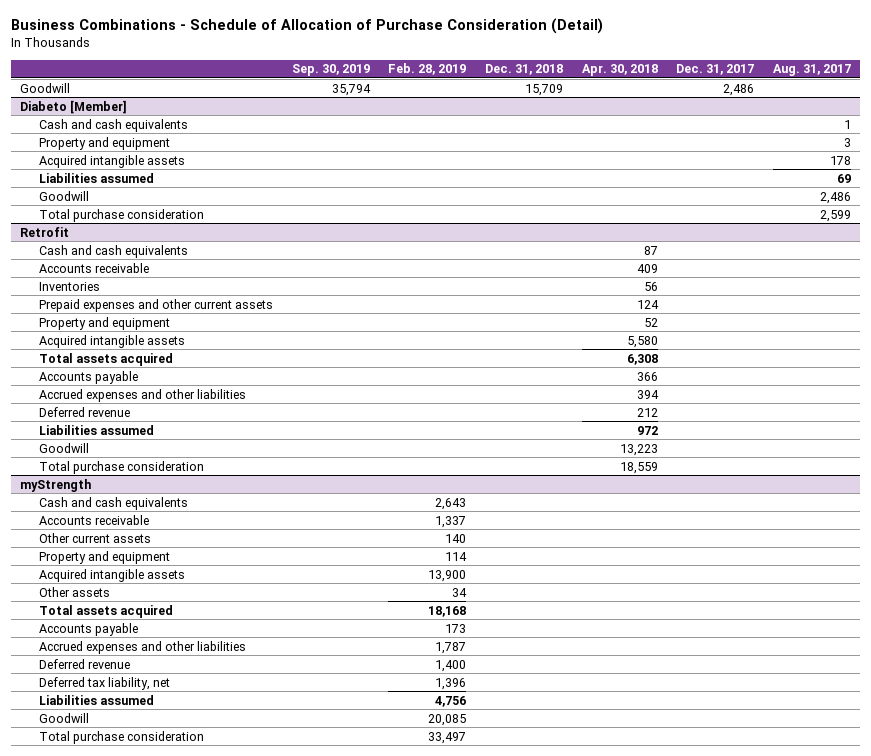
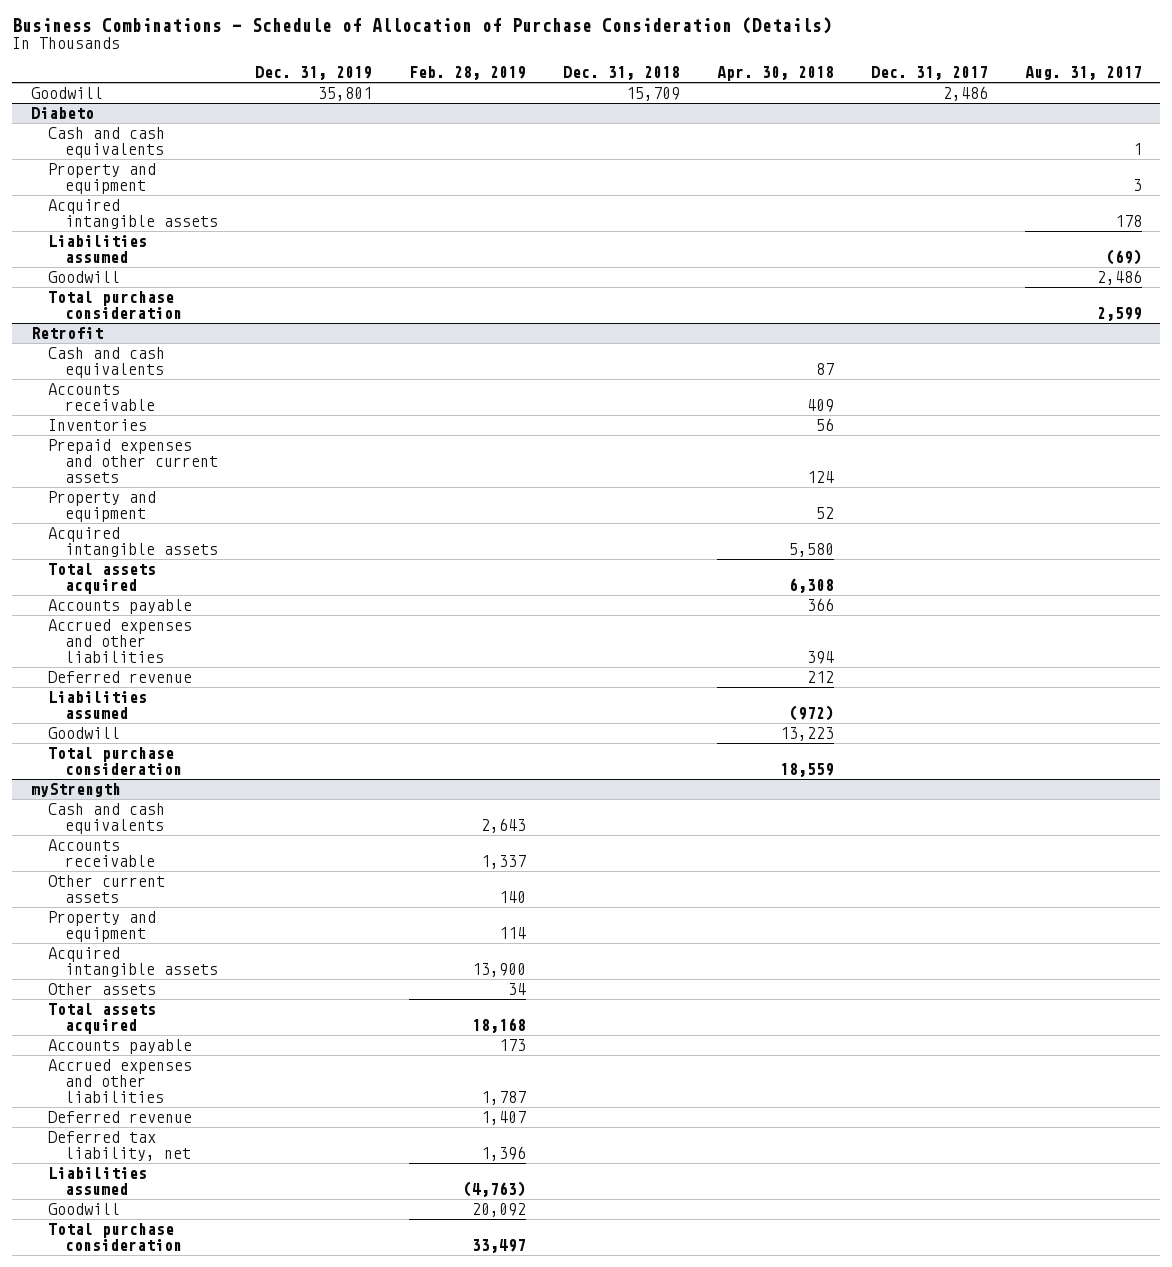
- Business Combinations - Schedule of Allocation of Purchase Consideration (Detail)
+ Business Combinations - Schedule of Allocation of Purchase Consideration (Details)
- | Sep. 30, 2019 | Feb. 28, 2019 | Dec. 31, 2018 | Apr. 30, 2018 | Dec. 31, 2017 | Aug. 31, 2017
+ | Dec. 31, 2019 | Feb. 28, 2019 | Dec. 31, 2018 | Apr. 30, 2018 | Dec. 31, 2017 | Aug. 31, 2017
- Diabeto [Member]
+ Diabeto
- Liabilities assumed | | | | | | 69
+ Liabilities assumed | | | | | | (69)
@ Retrofit
- Liabilities assumed | | | | 972 | |
+ Liabilities assumed | | | | (972) | |
@ myStrength
- Deferred revenue | | 1,400 | | | |
+ Deferred revenue | | 1,407 | | | |
- Liabilities assumed | | 4,756 | | | |
- Goodwill | | 20,085 | | | |
+ Liabilities assumed | | (4,763) | | | |
+ Goodwill | | 20,092 | | | |

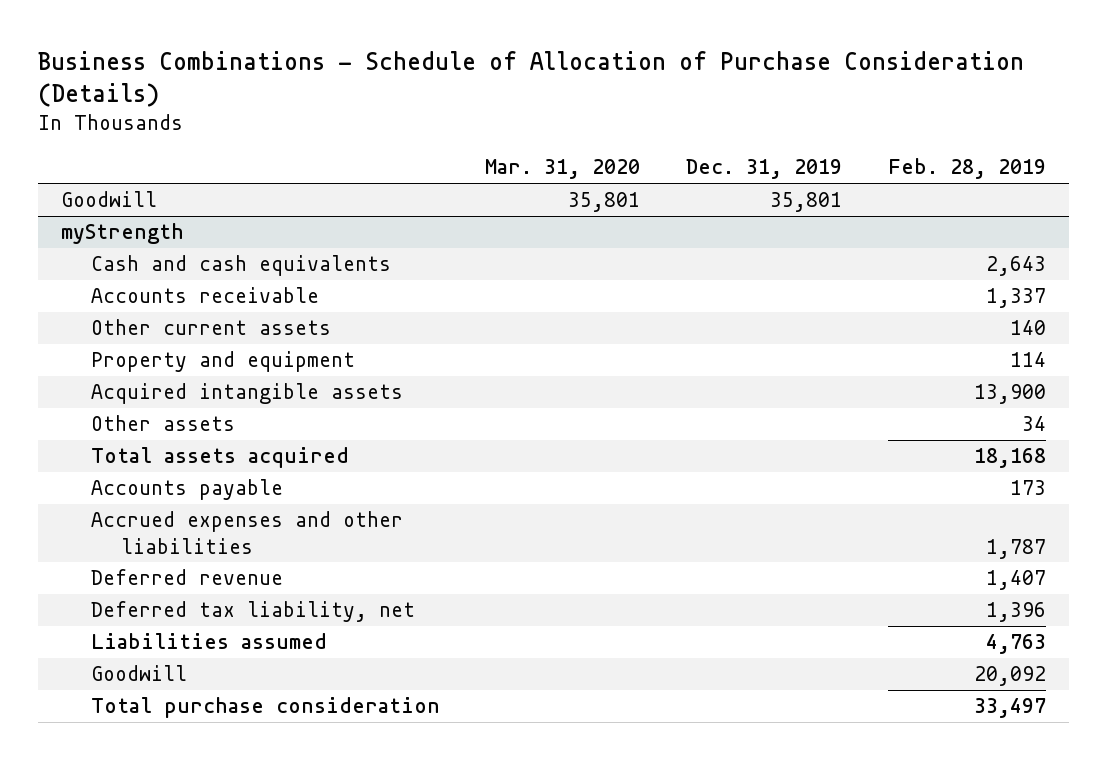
- | Dec. 31, 2019 | Feb. 28, 2019 | Dec. 31, 2018 | Apr. 30, 2018 | Dec. 31, 2017 | Aug. 31, 2017
+ | Mar. 31, 2020 | Dec. 31, 2019 | Feb. 28, 2019
- Diabeto
- Cash and cash equivalents | | | | | | 1
- Property and equipment | | | | | | 3
- Acquired intangible assets | | | | | | 178
- Liabilities assumed | | | | | | (69)
- Goodwill | | | | | | 2,486
- Total purchase consideration | | | | | | 2,599
- Retrofit
- Cash and cash equivalents | | | | 87 | |
- Accounts receivable | | | | 409 | |
- Inventories | | | | 56 | |
- Prepaid expenses and other current assets | | | | 124 | |
- Property and equipment | | | | 52 | |
- Acquired intangible assets | | | | 5,580 | |
- Total assets acquired | | | | 6,308 | |
- Accounts payable | | | | 366 | |
- Accrued expenses and other liabilities | | | | 394 | |
- Deferred revenue | | | | 212 | |
- Liabilities assumed | | | | (972) | |
- Goodwill | | | | 13,223 | |
- Total purchase consideration | | | | 18,559 | |
@ myStrength
- Liabilities assumed | | (4,763) | | | |
+ Liabilities assumed | | | 4,763

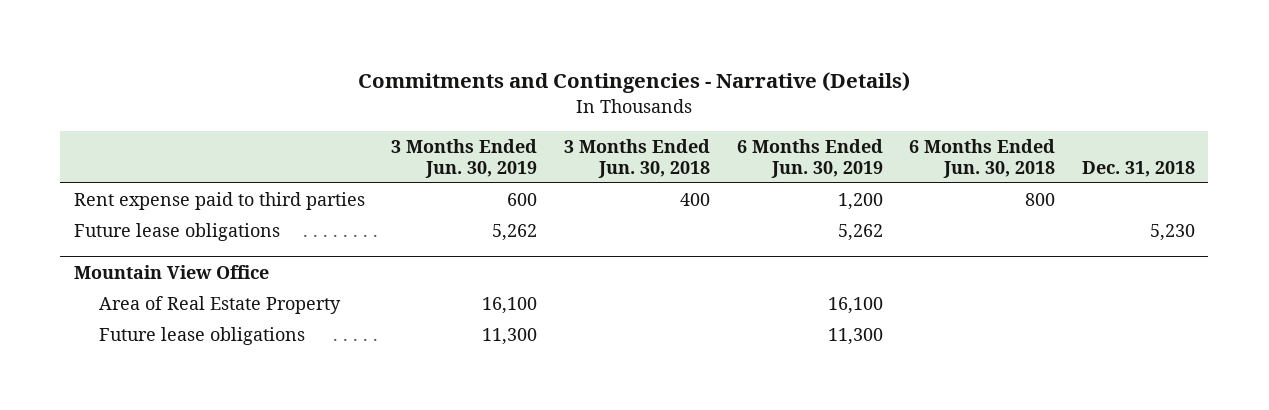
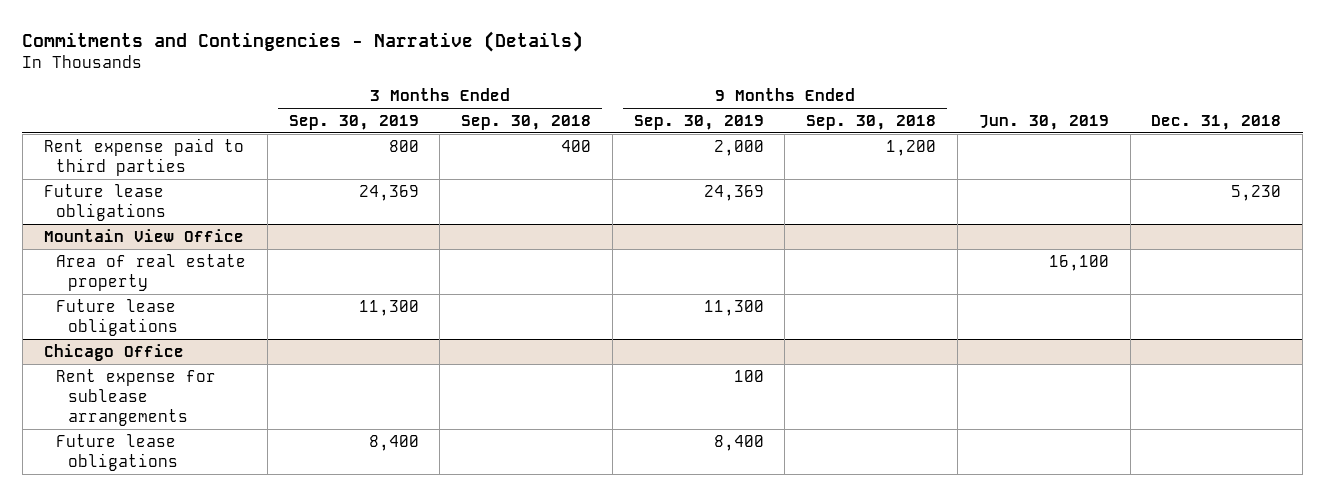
- | 3 Months Ended Jun. 30, 2019 | 3 Months Ended Jun. 30, 2018 | 6 Months Ended Jun. 30, 2019 | 6 Months Ended Jun. 30, 2018 | Dec. 31, 2018
+ | 3 Months Ended Sep. 30, 2019 | 3 Months Ended Sep. 30, 2018 | 9 Months Ended Sep. 30, 2019 | 9 Months Ended Sep. 30, 2018 | Jun. 30, 2019 | Dec. 31, 2018
@ Mountain View Office
- Area of Real Estate Property | 16,100 | | 16,100 | |
+ Area of real estate property | | | | | 16,100 |
+ Chicago Office
+ Rent expense for sublease arrangements | | | 100 | | |
+ Future lease obligations | 8,400 | | 8,400 | | |

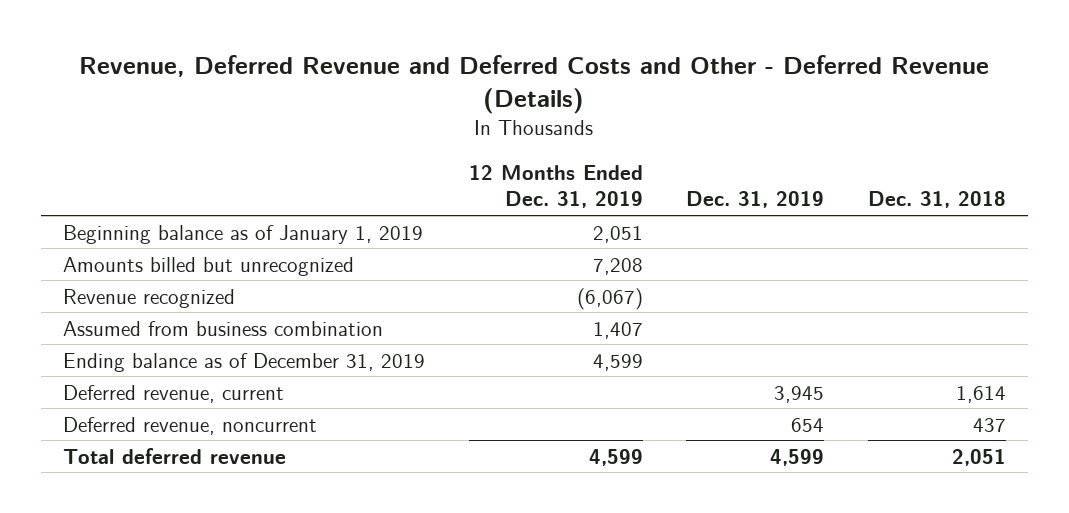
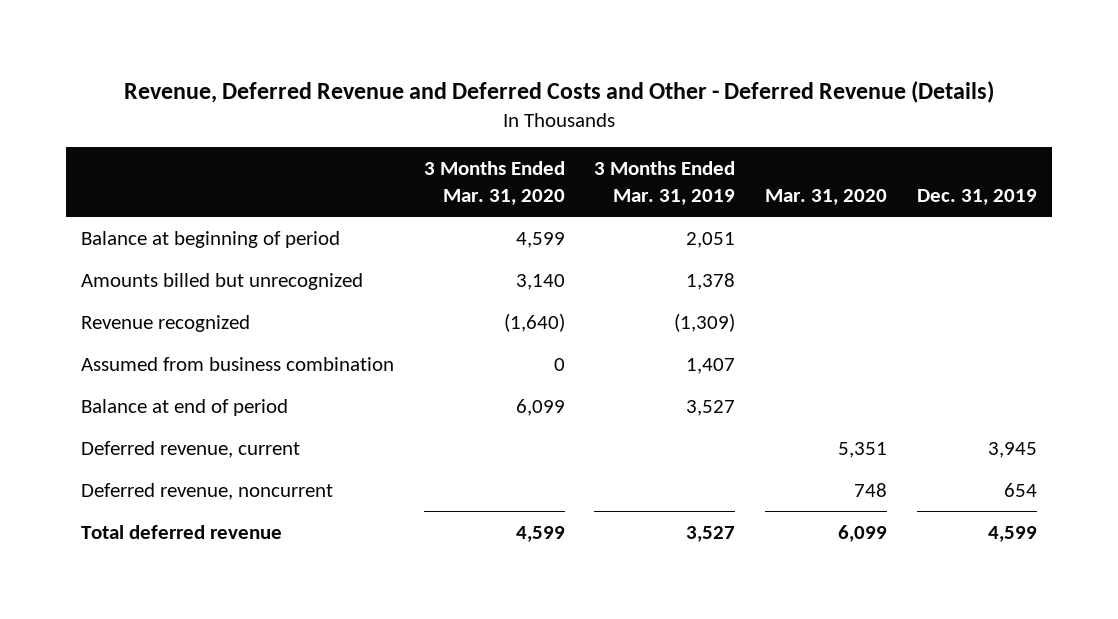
- | 12 Months Ended Dec. 31, 2019 | Dec. 31, 2019 | Dec. 31, 2018
+ | 3 Months Ended Mar. 31, 2020 | 3 Months Ended Mar. 31, 2019 | Mar. 31, 2020 | Dec. 31, 2019
- Beginning balance as of January 1, 2019 | 2,051 | |
+ Balance at beginning of period | 4,599 | 2,051 | |
- Ending balance as of December 31, 2019 | 4,599 | |
+ Balance at end of period | 6,099 | 3,527 | |

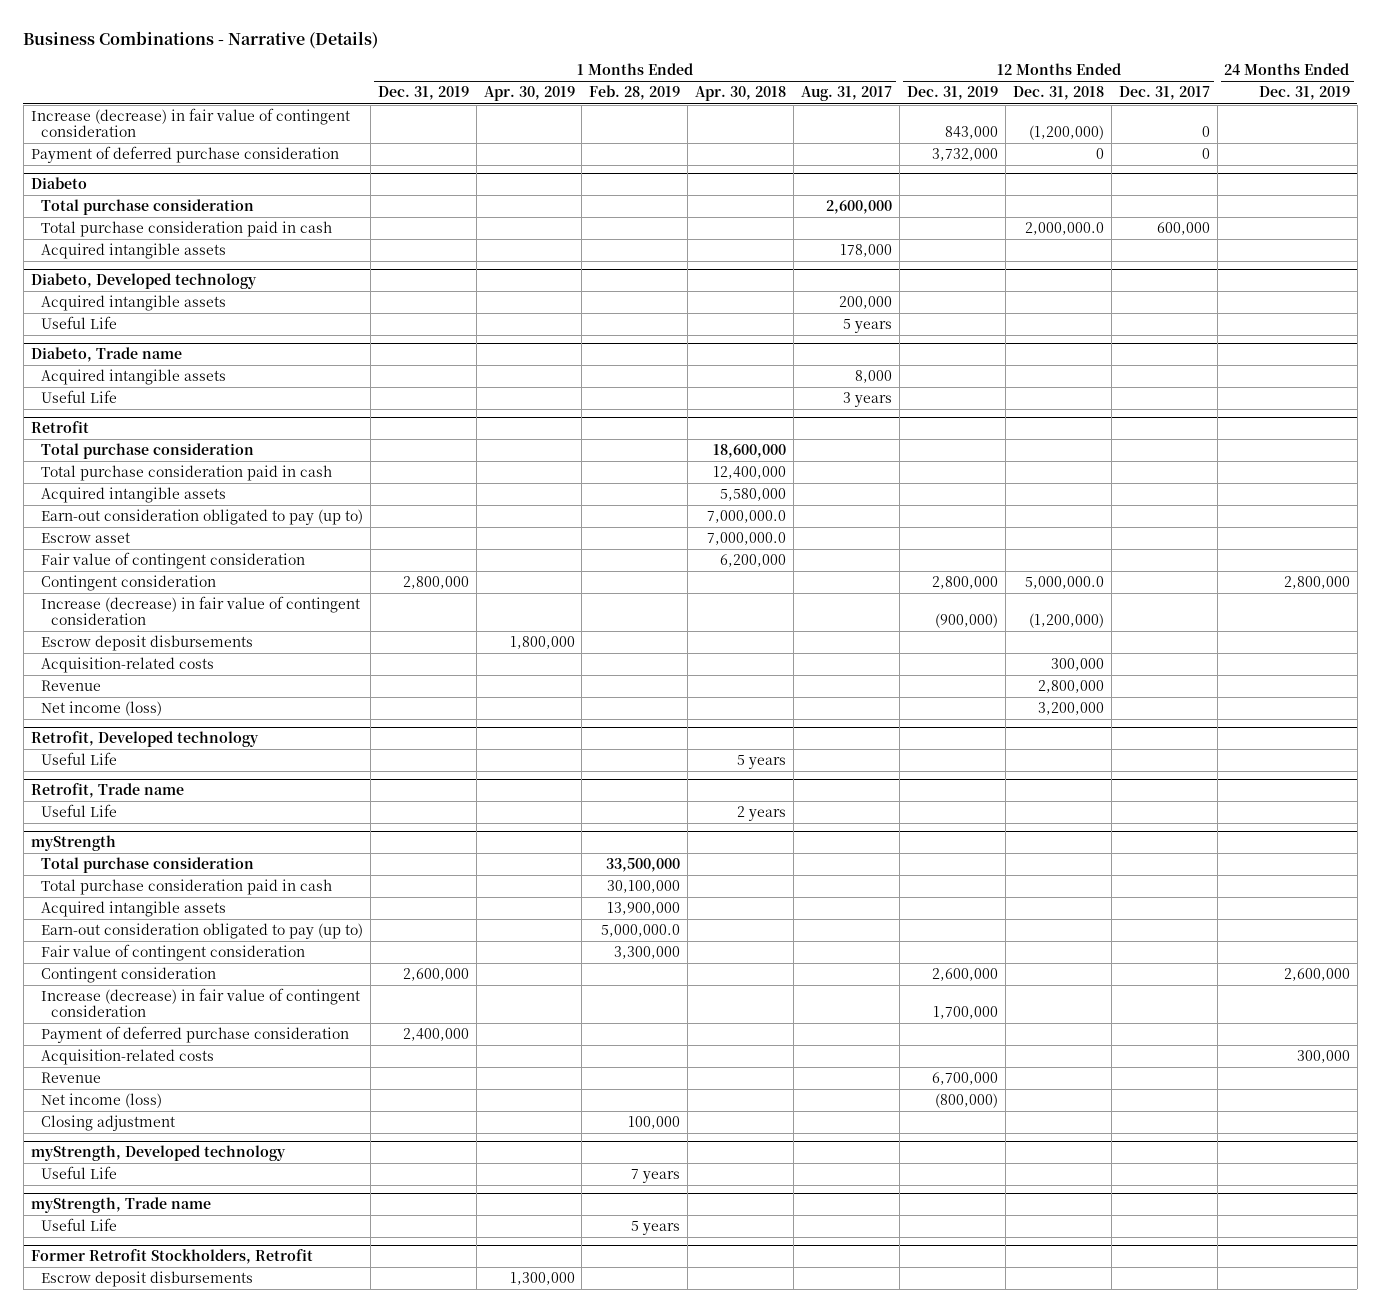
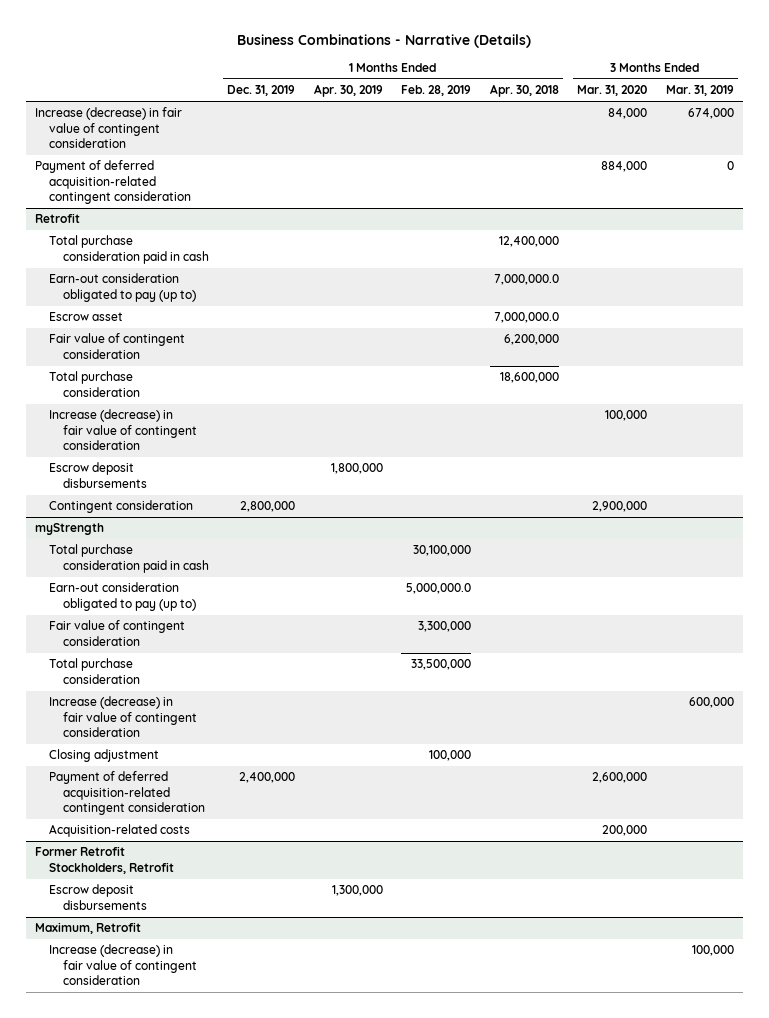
- | 1 Months Ended Dec. 31, 2019 | 1 Months Ended Apr. 30, 2019 | 1 Months Ended Feb. 28, 2019 | 1 Months Ended Apr. 30, 2018 | 1 Months Ended Aug. 31, 2017 | 12 Months Ended Dec. 31, 2019 | 12 Months Ended Dec. 31, 2018 | 12 Months Ended Dec. 31, 2017 | 24 Months Ended Dec. 31, 2019
+ | 1 Months Ended Dec. 31, 2019 | 1 Months Ended Apr. 30, 2019 | 1 Months Ended Feb. 28, 2019 | 1 Months Ended Apr. 30, 2018 | 3 Months Ended Mar. 31, 2020 | 3 Months Ended Mar. 31, 2019
- Payment of deferred purchase consideration | | | | | | 3,732,000 | 0 | 0 |
- Diabeto
- Total purchase consideration | | | | | 2,600,000 | | | |
- Total purchase consideration paid in cash | | | | | | | 2,000,000.0 | 600,000 |
- Acquired intangible assets | | | | | 178,000 | | | |
- Diabeto, Developed technology
- Acquired intangible assets | | | | | 200,000 | | | |
- Useful Life | | | | | 5 years | | | |
- Diabeto, Trade name
- Acquired intangible assets | | | | | 8,000 | | | |
- Useful Life | | | | | 3 years | | | |
+ Payment of deferred acquisition-related contingent consideration | | | | | 884,000 | 0
@ Retrofit
- Acquired intangible assets | | | | 5,580,000 | | | | |
moved down: Total purchase consideration | | | | 18,600,000 | |
- Acquisition-related costs | | | | | | | 300,000 | |
- Revenue | | | | | | | 2,800,000 | |
- Net income (loss) | | | | | | | 3,200,000 | |
- Retrofit, Developed technology
- Useful Life | | | | 5 years | | | | |
- Retrofit, Trade name
- Useful Life | | | | 2 years | | | | |
@ Retrofit
moved down: Contingent consideration | 2,800,000 | | | | 2,900,000 |
@ myStrength
- Acquired intangible assets | | | 13,900,000 | | | | | |
- Contingent consideration | 2,600,000 | | | | | 2,600,000 | | | 2,600,000
moved down: Total purchase consideration | | | 33,500,000 | | |
- Payment of deferred purchase consideration | 2,400,000 | | | | | | | |
- Revenue | | | | | | 6,700,000 | | |
- Net income (loss) | | | | | | (800,000) | | |
- myStrength, Developed technology
- Useful Life | | | 7 years | | | | | |
- myStrength, Trade name
- Useful Life | | | 5 years | | | | | |
@ myStrength
+ Payment of deferred acquisition-related contingent consideration | 2,400,000 | | | | 2,600,000 |
moved down: Acquisition-related costs | | | | | 200,000 |
+ Maximum, Retrofit
+ Increase (decrease) in fair value of contingent consideration | | | | | | 100,000

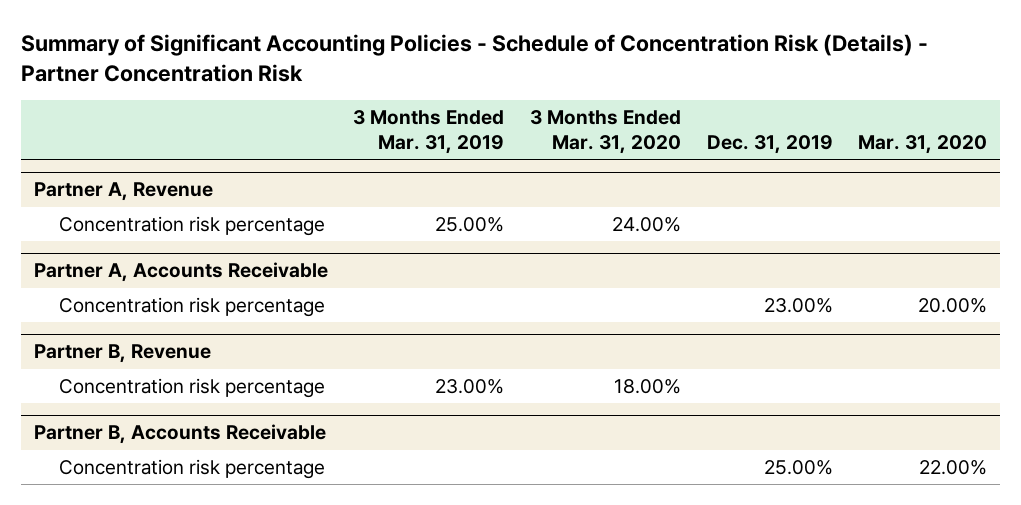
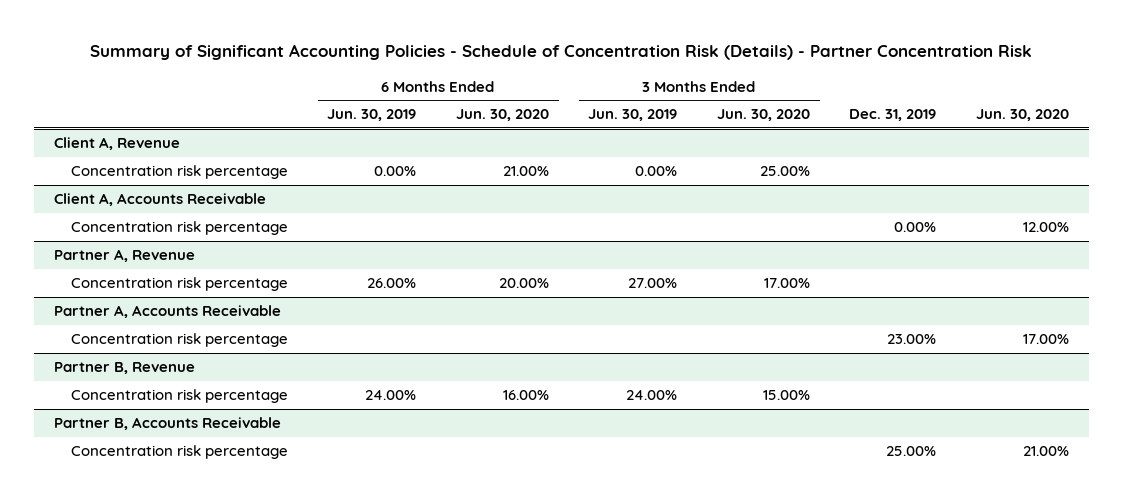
- | 3 Months Ended Mar. 31, 2019 | 3 Months Ended Mar. 31, 2020 | Dec. 31, 2019 | Mar. 31, 2020
+ | 6 Months Ended Jun. 30, 2019 | 6 Months Ended Jun. 30, 2020 | 3 Months Ended Jun. 30, 2019 | 3 Months Ended Jun. 30, 2020 | Dec. 31, 2019 | Jun. 30, 2020
+ Client A, Revenue
+ Concentration risk percentage | 0.00% | 21.00% | 0.00% | 25.00% | |
+ Client A, Accounts Receivable
+ Concentration risk percentage | | | | | 0.00% | 12.00%

